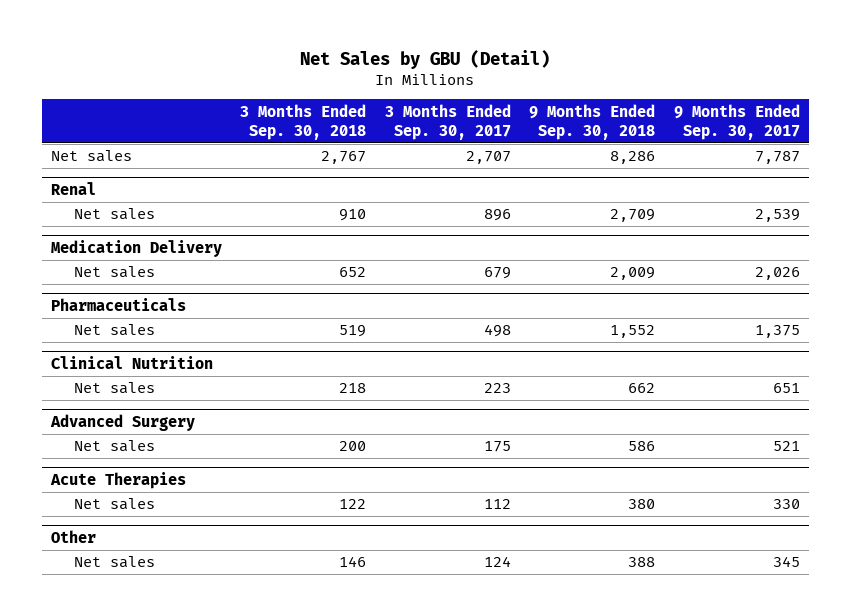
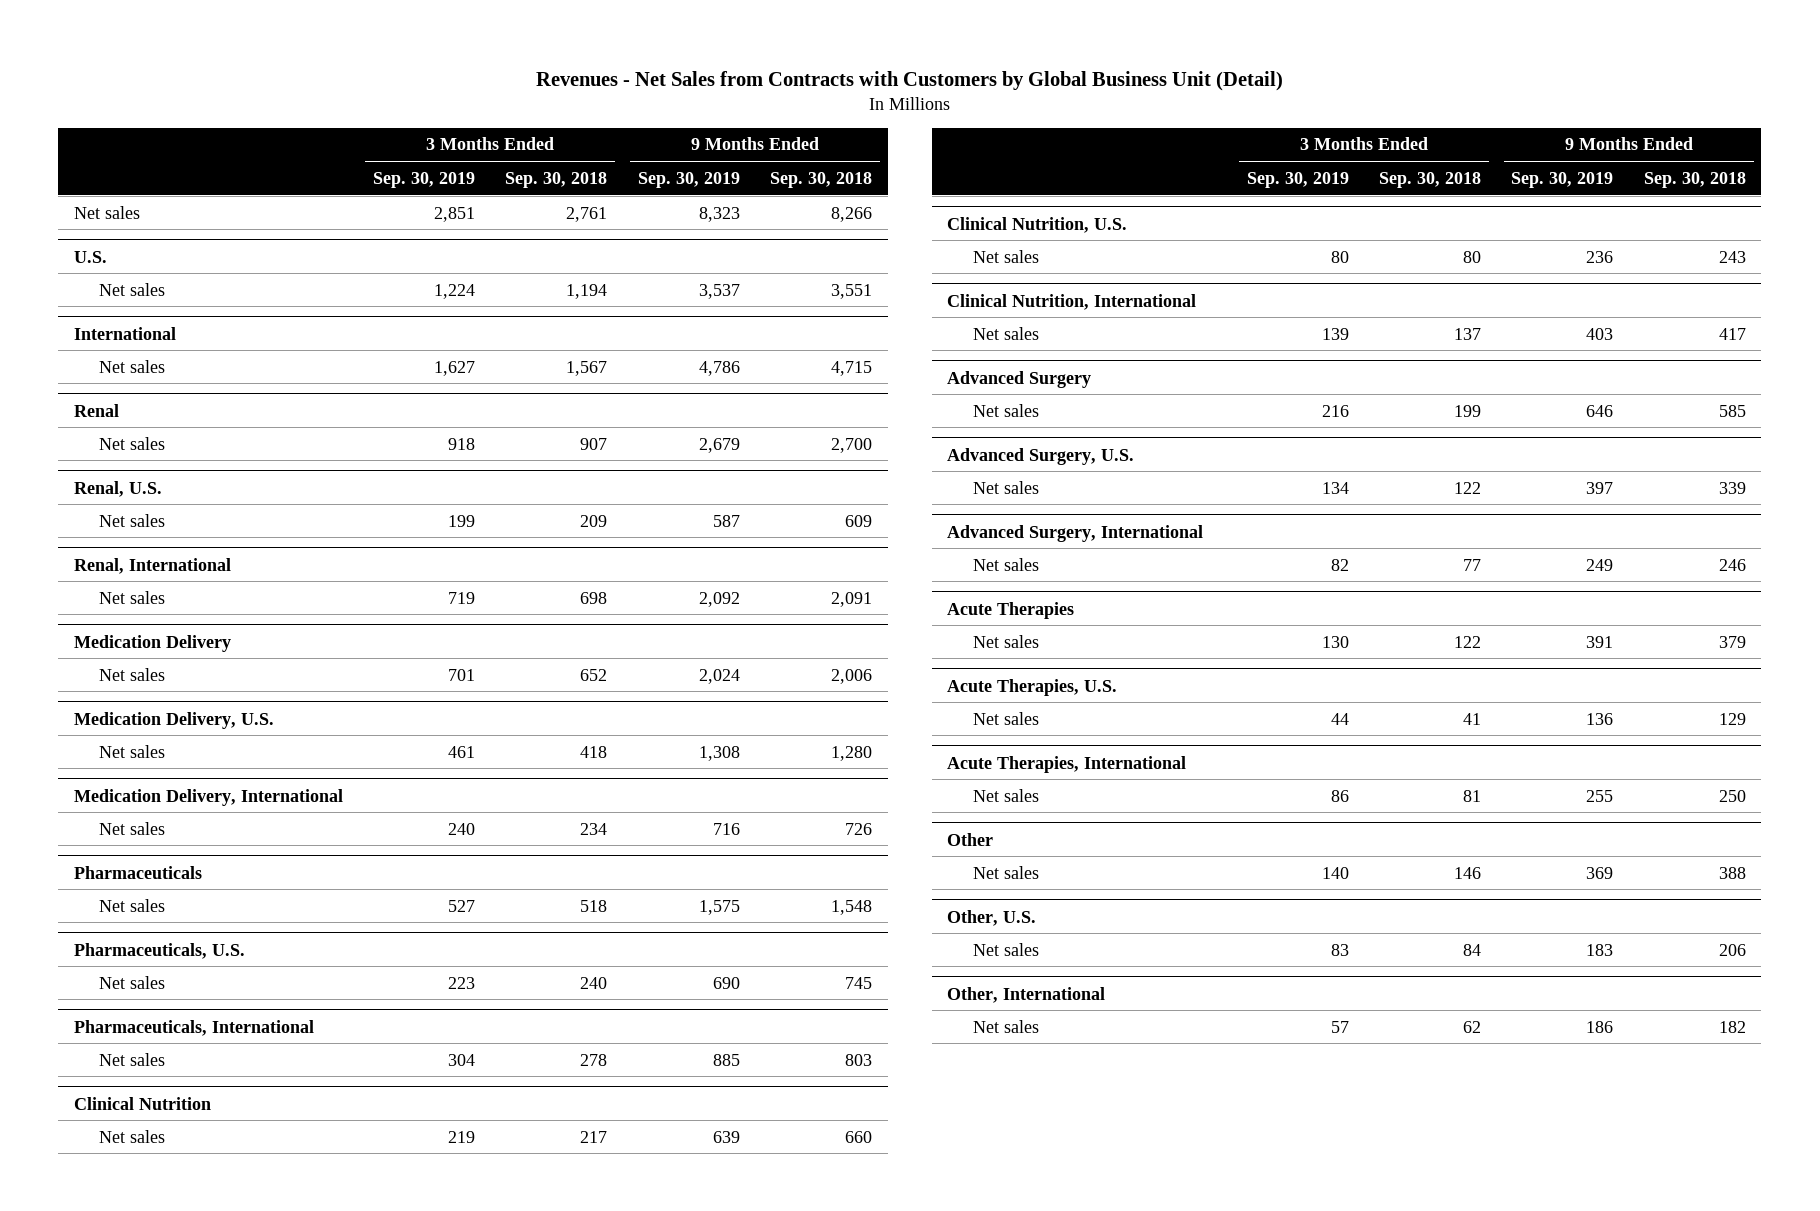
- Net Sales by GBU (Detail)
+ Revenues - Net Sales from Contracts with Customers by Global Business Unit (Detail)
- | 3 Months Ended Sep. 30, 2018 | 3 Months Ended Sep. 30, 2017 | 9 Months Ended Sep. 30, 2018 | 9 Months Ended Sep. 30, 2017
+ | 3 Months Ended Sep. 30, 2019 | 3 Months Ended Sep. 30, 2018 | 9 Months Ended Sep. 30, 2019 | 9 Months Ended Sep. 30, 2018
- Net sales | 2,767 | 2,707 | 8,286 | 7,787
+ Net sales | 2,851 | 2,761 | 8,323 | 8,266
+ U.S.
+ Net sales | 1,224 | 1,194 | 3,537 | 3,551
+ International
+ Net sales | 1,627 | 1,567 | 4,786 | 4,715
@ Renal
- Net sales | 910 | 896 | 2,709 | 2,539
+ Net sales | 918 | 907 | 2,679 | 2,700
+ Renal, U.S.
+ Net sales | 199 | 209 | 587 | 609
+ Renal, International
+ Net sales | 719 | 698 | 2,092 | 2,091
@ Medication Delivery
- Net sales | 652 | 679 | 2,009 | 2,026
+ Net sales | 701 | 652 | 2,024 | 2,006
+ Medication Delivery, U.S.
+ Net sales | 461 | 418 | 1,308 | 1,280
+ Medication Delivery, International
+ Net sales | 240 | 234 | 716 | 726
@ Pharmaceuticals
- Net sales | 519 | 498 | 1,552 | 1,375
+ Net sales | 527 | 518 | 1,575 | 1,548
+ Pharmaceuticals, U.S.
+ Net sales | 223 | 240 | 690 | 745
+ Pharmaceuticals, International
+ Net sales | 304 | 278 | 885 | 803
@ Clinical Nutrition
- Net sales | 218 | 223 | 662 | 651
+ Net sales | 219 | 217 | 639 | 660
+ Clinical Nutrition, U.S.
+ Net sales | 80 | 80 | 236 | 243
+ Clinical Nutrition, International
+ Net sales | 139 | 137 | 403 | 417
@ Advanced Surgery
- Net sales | 200 | 175 | 586 | 521
+ Net sales | 216 | 199 | 646 | 585
+ Advanced Surgery, U.S.
+ Net sales | 134 | 122 | 397 | 339
+ Advanced Surgery, International
+ Net sales | 82 | 77 | 249 | 246
@ Acute Therapies
- Net sales | 122 | 112 | 380 | 330
+ Net sales | 130 | 122 | 391 | 379
+ Acute Therapies, U.S.
+ Net sales | 44 | 41 | 136 | 129
+ Acute Therapies, International
+ Net sales | 86 | 81 | 255 | 250
+ Other, U.S.
+ Net sales | 83 | 84 | 183 | 206
+ Other, International
+ Net sales | 57 | 62 | 186 | 182

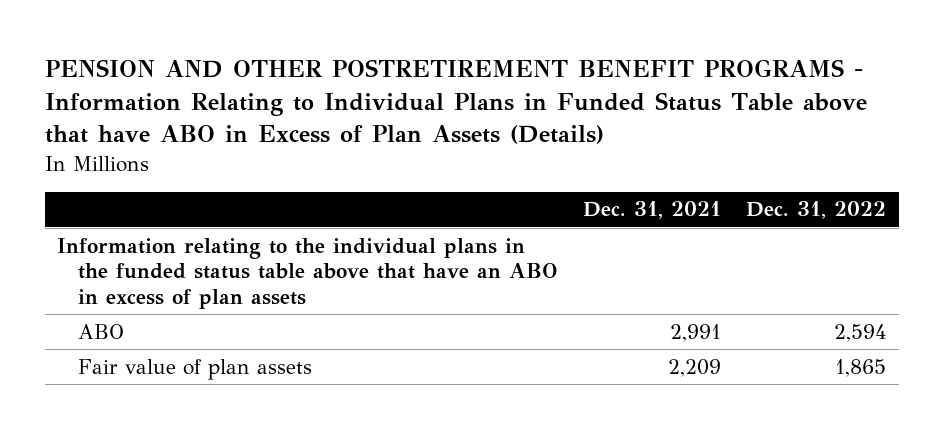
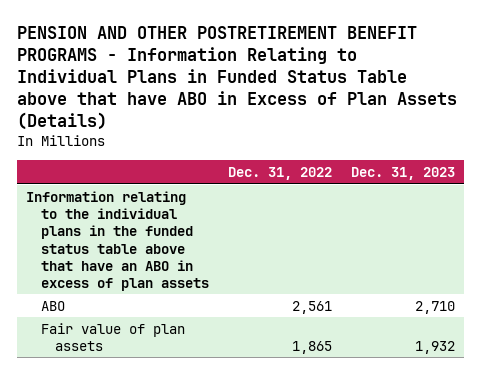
- | Dec. 31, 2021 | Dec. 31, 2022
+ | Dec. 31, 2022 | Dec. 31, 2023
- ABO | 2,991 | 2,594
+ ABO | 2,561 | 2,710

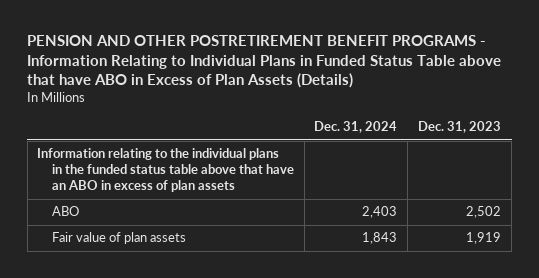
- | Dec. 31, 2022 | Dec. 31, 2023
+ | Dec. 31, 2024 | Dec. 31, 2023
- ABO | 2,561 | 2,710
- Fair value of plan assets | 1,865 | 1,932
+ ABO | 2,403 | 2,502
+ Fair value of plan assets | 1,843 | 1,919

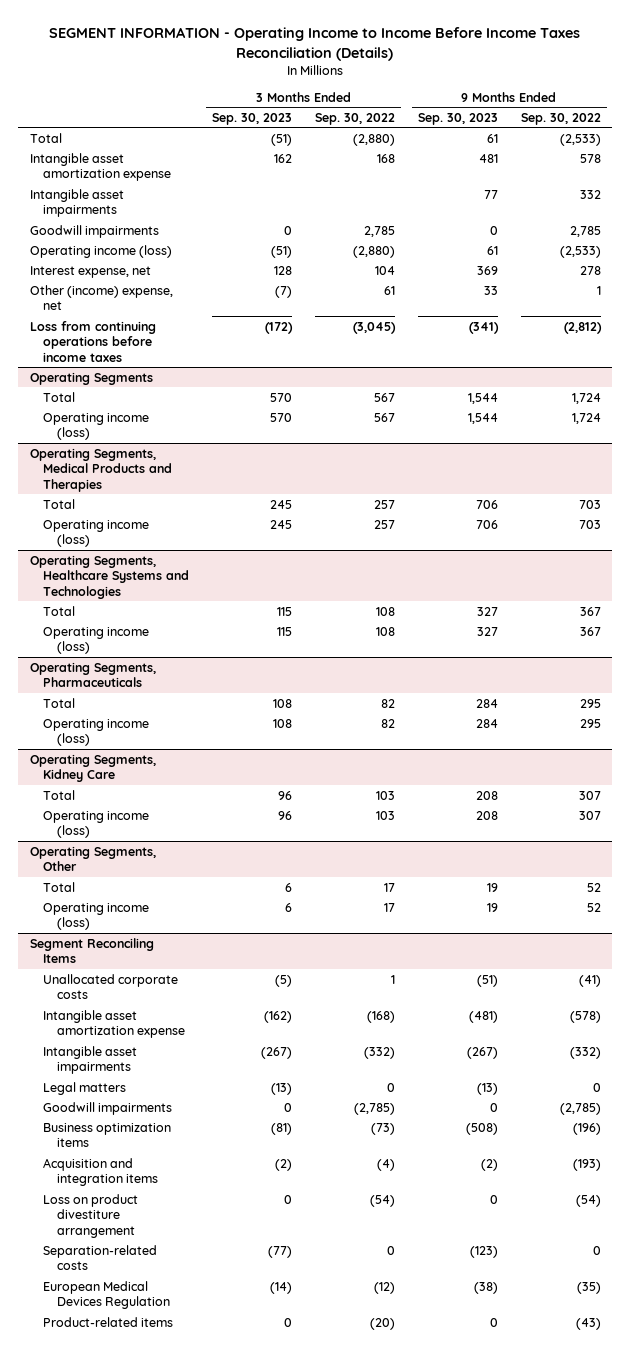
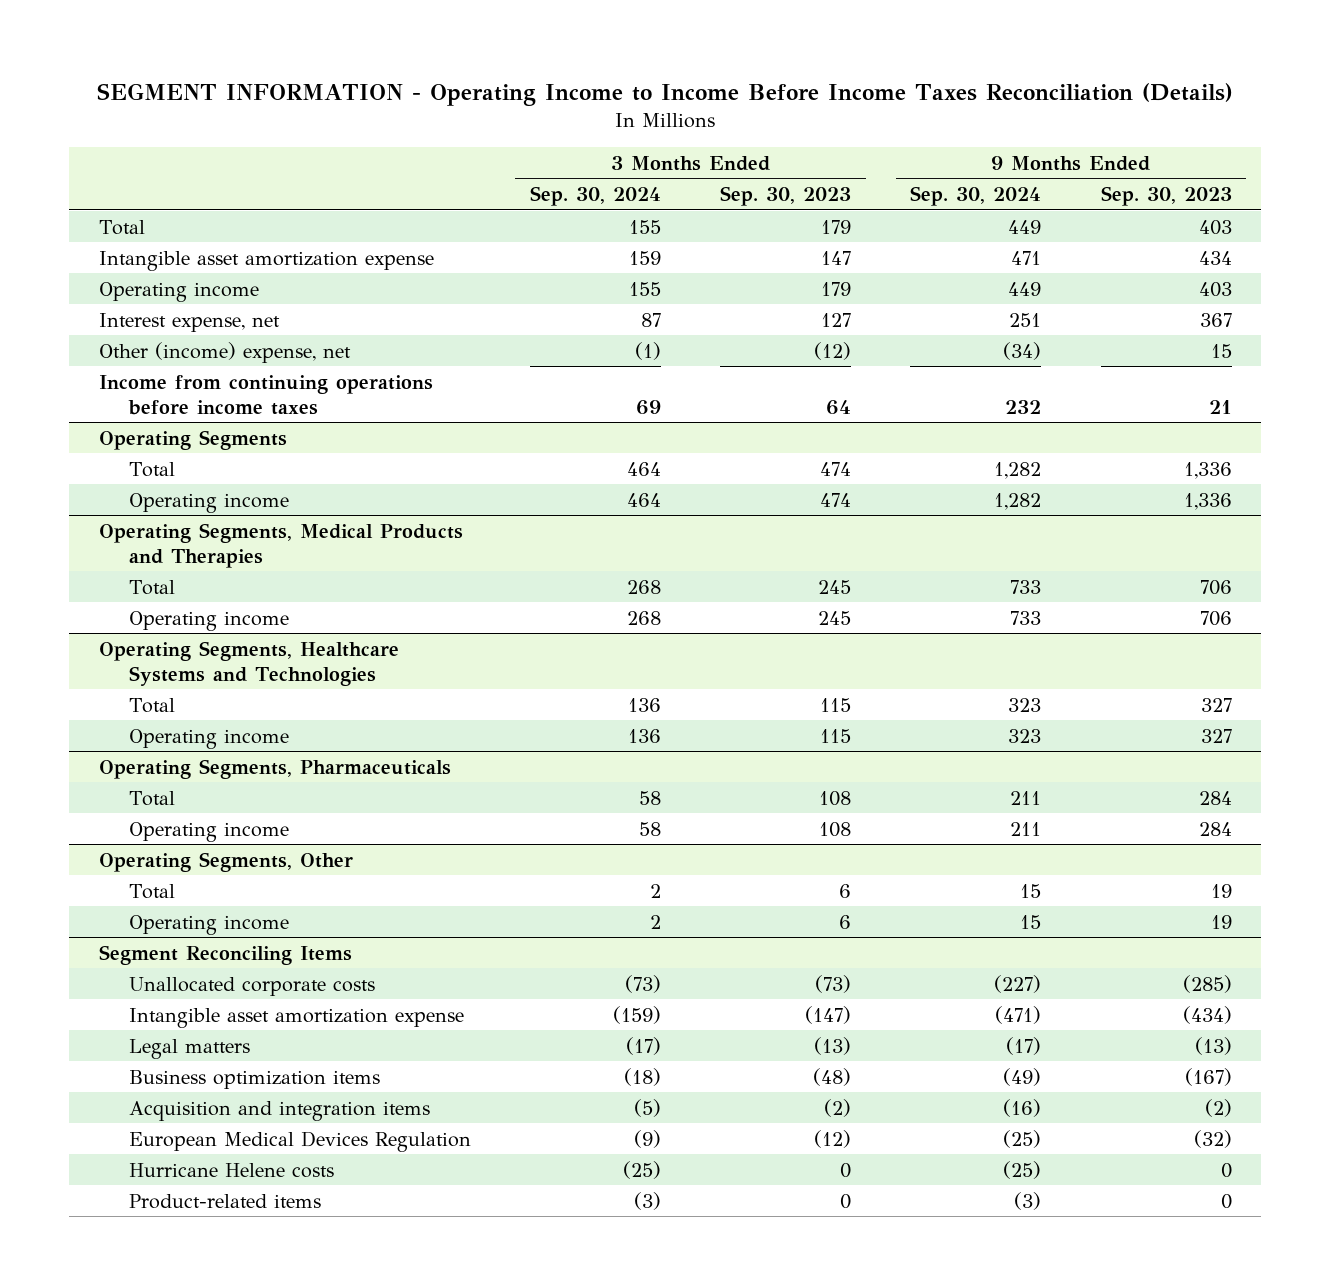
- | 3 Months Ended Sep. 30, 2023 | 3 Months Ended Sep. 30, 2022 | 9 Months Ended Sep. 30, 2023 | 9 Months Ended Sep. 30, 2022
+ | 3 Months Ended Sep. 30, 2024 | 3 Months Ended Sep. 30, 2023 | 9 Months Ended Sep. 30, 2024 | 9 Months Ended Sep. 30, 2023
- Total | (51) | (2,880) | 61 | (2,533)
- Intangible asset amortization expense | 162 | 168 | 481 | 578
- Intangible asset impairments | | | 77 | 332
- Goodwill impairments | 0 | 2,785 | 0 | 2,785
- Operating income (loss) | (51) | (2,880) | 61 | (2,533)
- Interest expense, net | 128 | 104 | 369 | 278
- Other (income) expense, net | (7) | 61 | 33 | 1
- Loss from continuing operations before income taxes | (172) | (3,045) | (341) | (2,812)
+ Total | 155 | 179 | 449 | 403
+ Intangible asset amortization expense | 159 | 147 | 471 | 434
+ Operating income | 155 | 179 | 449 | 403
+ Interest expense, net | 87 | 127 | 251 | 367
+ Other (income) expense, net | (1) | (12) | (34) | 15
+ Income from continuing operations before income taxes | 69 | 64 | 232 | 21
@ Operating Segments
- Total | 570 | 567 | 1,544 | 1,724
- Operating income (loss) | 570 | 567 | 1,544 | 1,724
+ Total | 464 | 474 | 1,282 | 1,336
+ Operating income | 464 | 474 | 1,282 | 1,336
@ Operating Segments, Medical Products and Therapies
- Operating income (loss) | 245 | 257 | 706 | 703
+ Operating income | 268 | 245 | 733 | 706
@ Operating Segments, Healthcare Systems and Technologies
- Operating income (loss) | 115 | 108 | 327 | 367
+ Operating income | 136 | 115 | 323 | 327
@ Operating Segments, Pharmaceuticals
- Operating income (loss) | 108 | 82 | 284 | 295
- Operating Segments, Kidney Care
- Total | 96 | 103 | 208 | 307
- Operating income (loss) | 96 | 103 | 208 | 307
@ Operating Segments, Pharmaceuticals
+ Operating income | 58 | 108 | 211 | 284
@ Operating Segments, Other
- Operating income (loss) | 6 | 17 | 19 | 52
+ Operating income | 2 | 6 | 15 | 19
@ Segment Reconciling Items
- Unallocated corporate costs | (5) | 1 | (51) | (41)
- Intangible asset amortization expense | (162) | (168) | (481) | (578)
- Intangible asset impairments | (267) | (332) | (267) | (332)
+ Unallocated corporate costs | (73) | (73) | (227) | (285)
+ Intangible asset amortization expense | (159) | (147) | (471) | (434)
- Goodwill impairments | 0 | (2,785) | 0 | (2,785)
- Business optimization items | (81) | (73) | (508) | (196)
+ Business optimization items | (18) | (48) | (49) | (167)
- Loss on product divestiture arrangement | 0 | (54) | 0 | (54)
- Separation-related costs | (77) | 0 | (123) | 0
- European Medical Devices Regulation | (14) | (12) | (38) | (35)
+ European Medical Devices Regulation | (9) | (12) | (25) | (32)
+ Hurricane Helene costs | (25) | 0 | (25) | 0

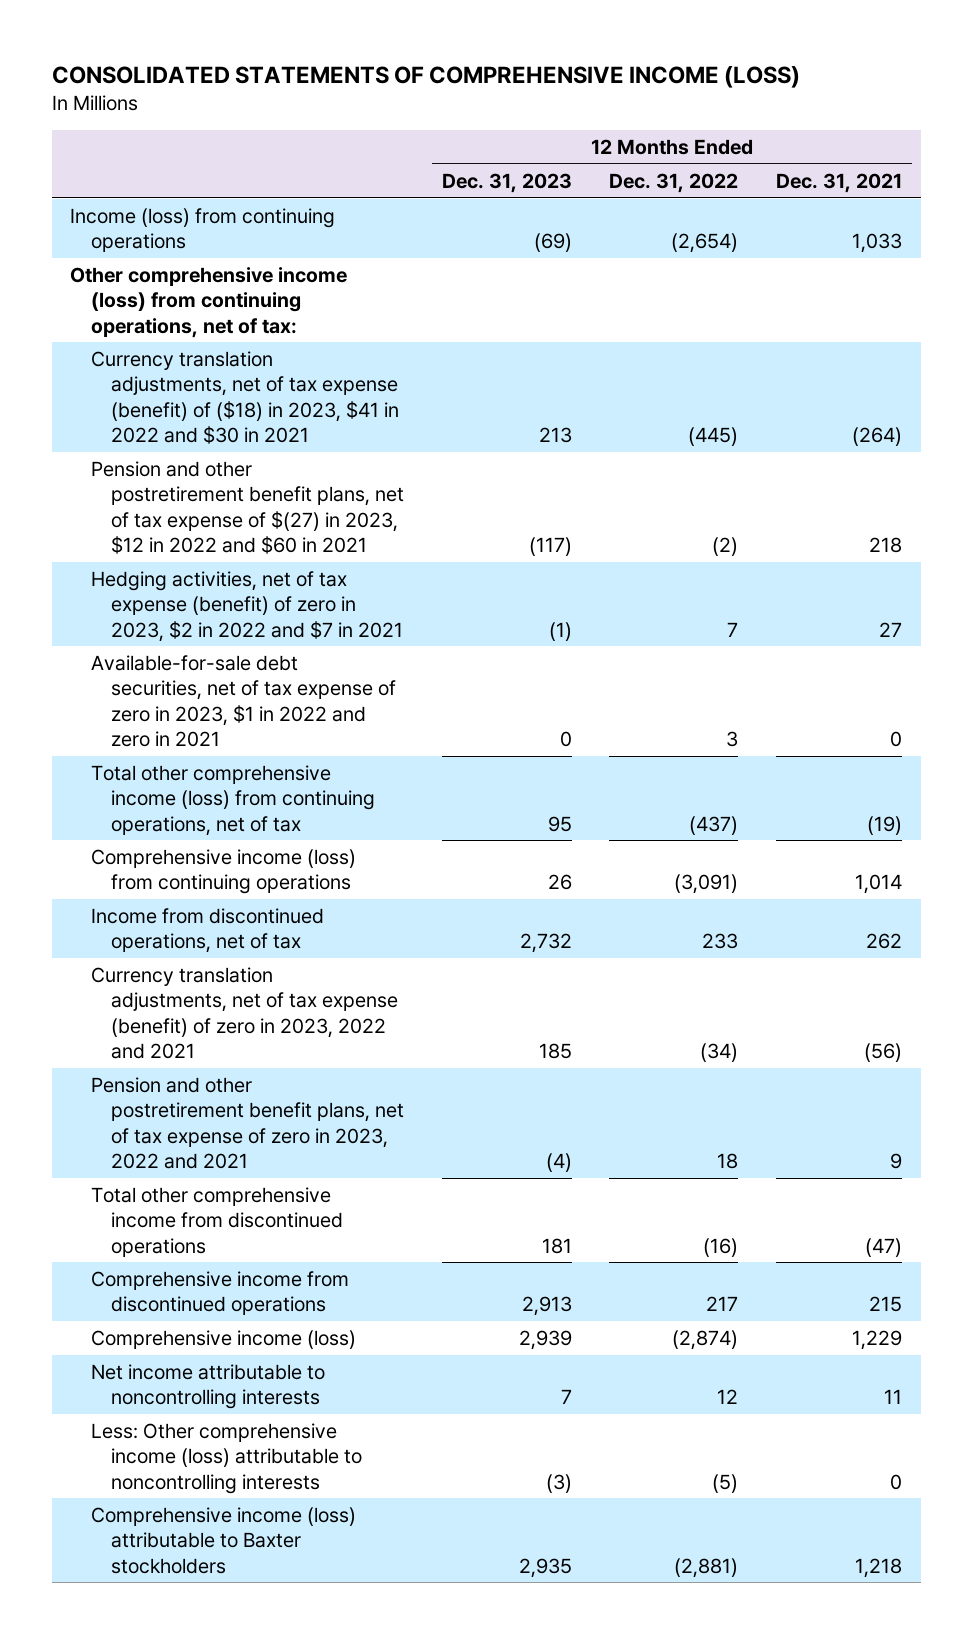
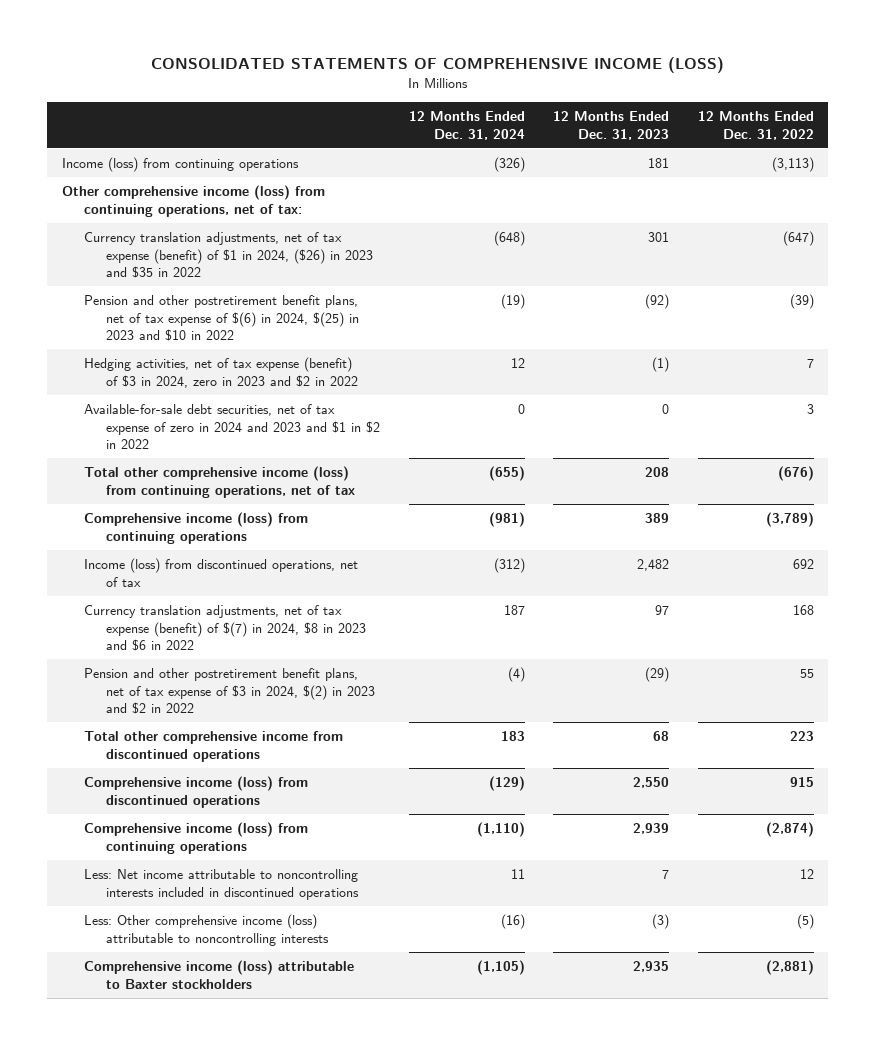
- | 12 Months Ended Dec. 31, 2023 | 12 Months Ended Dec. 31, 2022 | 12 Months Ended Dec. 31, 2021
+ | 12 Months Ended Dec. 31, 2024 | 12 Months Ended Dec. 31, 2023 | 12 Months Ended Dec. 31, 2022
- Income (loss) from continuing operations | (69) | (2,654) | 1,033
+ Income (loss) from continuing operations | (326) | 181 | (3,113)
- Currency translation adjustments, net of tax expense (benefit) of ($18) in 2023, $41 in 2022 and $30 in 2021 | 213 | (445) | (264)
- Pension and other postretirement benefit plans, net of tax expense of $(27) in 2023, $12 in 2022 and $60 in 2021 | (117) | (2) | 218
- Hedging activities, net of tax expense (benefit) of zero in 2023, $2 in 2022 and $7 in 2021 | (1) | 7 | 27
- Available-for-sale debt securities, net of tax expense of zero in 2023, $1 in 2022 and zero in 2021 | 0 | 3 | 0
- Total other comprehensive income (loss) from continuing operations, net of tax | 95 | (437) | (19)
- Comprehensive income (loss) from continuing operations | 26 | (3,091) | 1,014
- Income from discontinued operations, net of tax | 2,732 | 233 | 262
- Currency translation adjustments, net of tax expense (benefit) of zero in 2023, 2022 and 2021 | 185 | (34) | (56)
- Pension and other postretirement benefit plans, net of tax expense of zero in 2023, 2022 and 2021 | (4) | 18 | 9
- Total other comprehensive income from discontinued operations | 181 | (16) | (47)
- Comprehensive income from discontinued operations | 2,913 | 217 | 215
- Comprehensive income (loss) | 2,939 | (2,874) | 1,229
- Net income attributable to noncontrolling interests | 7 | 12 | 11
+ Currency translation adjustments, net of tax expense (benefit) of $1 in 2024, ($26) in 2023 and $35 in 2022 | (648) | 301 | (647)
+ Pension and other postretirement benefit plans, net of tax expense of $(6) in 2024, $(25) in 2023 and $10 in 2022 | (19) | (92) | (39)
+ Hedging activities, net of tax expense (benefit) of $3 in 2024, zero in 2023 and $2 in 2022 | 12 | (1) | 7
+ Available-for-sale debt securities, net of tax expense of zero in 2024 and 2023 and $1 in $2 in 2022 | 0 | 0 | 3
+ Total other comprehensive income (loss) from continuing operations, net of tax | (655) | 208 | (676)
+ Comprehensive income (loss) from continuing operations | (981) | 389 | (3,789)
+ Income (loss) from discontinued operations, net of tax | (312) | 2,482 | 692
+ Currency translation adjustments, net of tax expense (benefit) of $(7) in 2024, $8 in 2023 and $6 in 2022 | 187 | 97 | 168
+ Pension and other postretirement benefit plans, net of tax expense of $3 in 2024, $(2) in 2023 and $2 in 2022 | (4) | (29) | 55
+ Total other comprehensive income from discontinued operations | 183 | 68 | 223
+ Comprehensive income (loss) from discontinued operations | (129) | 2,550 | 915
+ Comprehensive income (loss) from continuing operations | (1,110) | 2,939 | (2,874)
+ Less: Net income attributable to noncontrolling interests included in discontinued operations | 11 | 7 | 12

